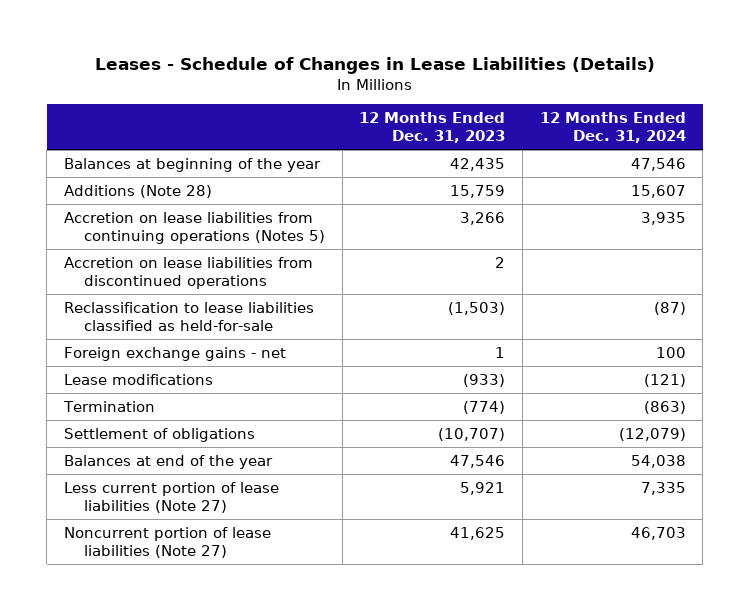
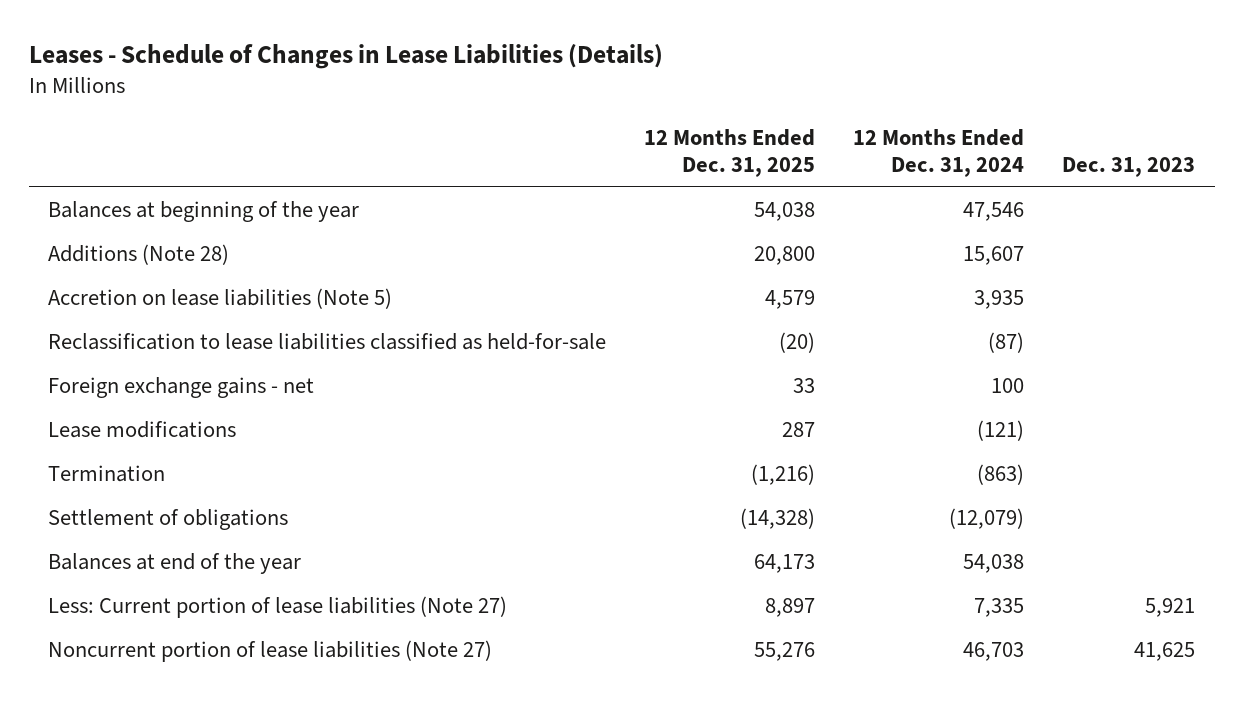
- | 12 Months Ended Dec. 31, 2023 | 12 Months Ended Dec. 31, 2024
+ | 12 Months Ended Dec. 31, 2025 | 12 Months Ended Dec. 31, 2024 | Dec. 31, 2023
- Accretion on lease liabilities from continuing operations (Notes 5) | 3,266 | 3,935
- Accretion on lease liabilities from discontinued operations | 2 |
+ Accretion on lease liabilities (Note 5) | 4,579 | 3,935 |
- Less current portion of lease liabilities (Note 27) | 5,921 | 7,335
+ Less: Current portion of lease liabilities (Note 27) | 8,897 | 7,335 | 5,921

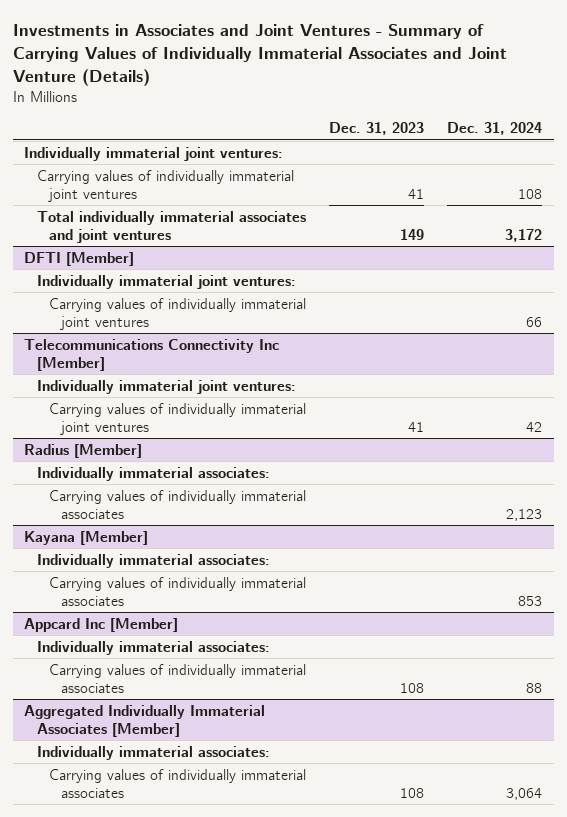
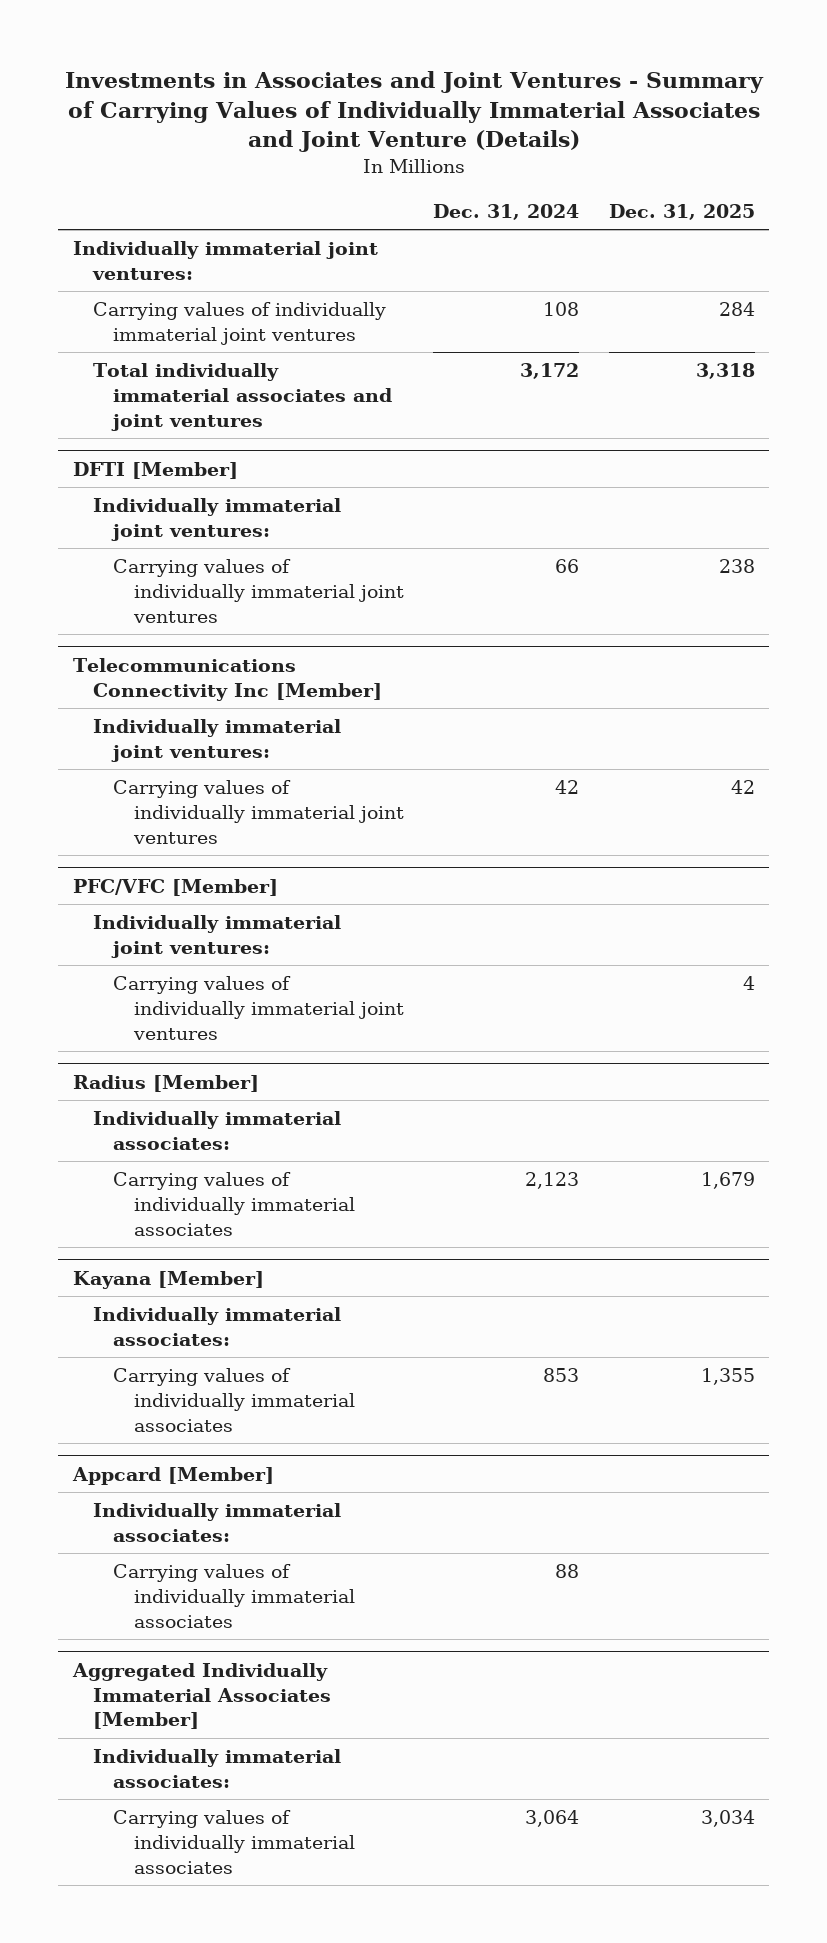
- | Dec. 31, 2023 | Dec. 31, 2024
+ | Dec. 31, 2024 | Dec. 31, 2025
+ PFC/VFC [Member]
+ Individually immaterial joint ventures:
+ Carrying values of individually immaterial joint ventures | | 4
- Appcard Inc [Member]
+ Appcard [Member]

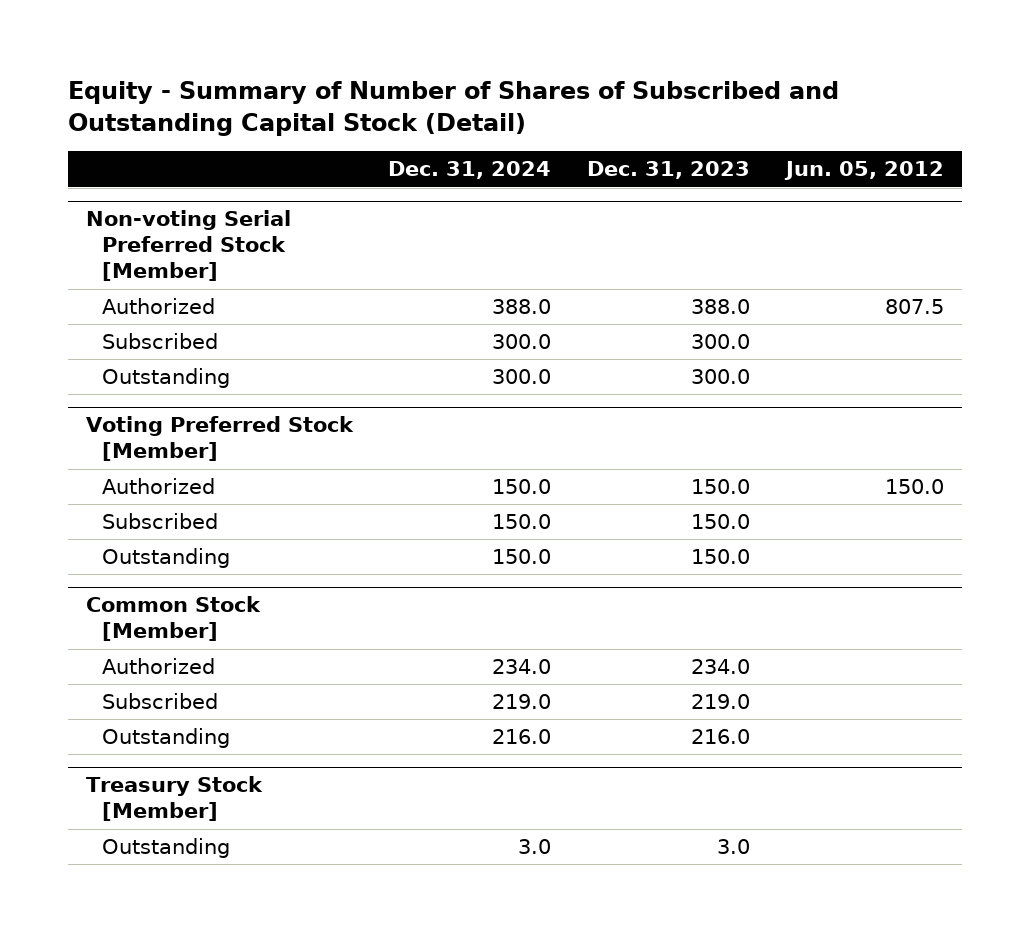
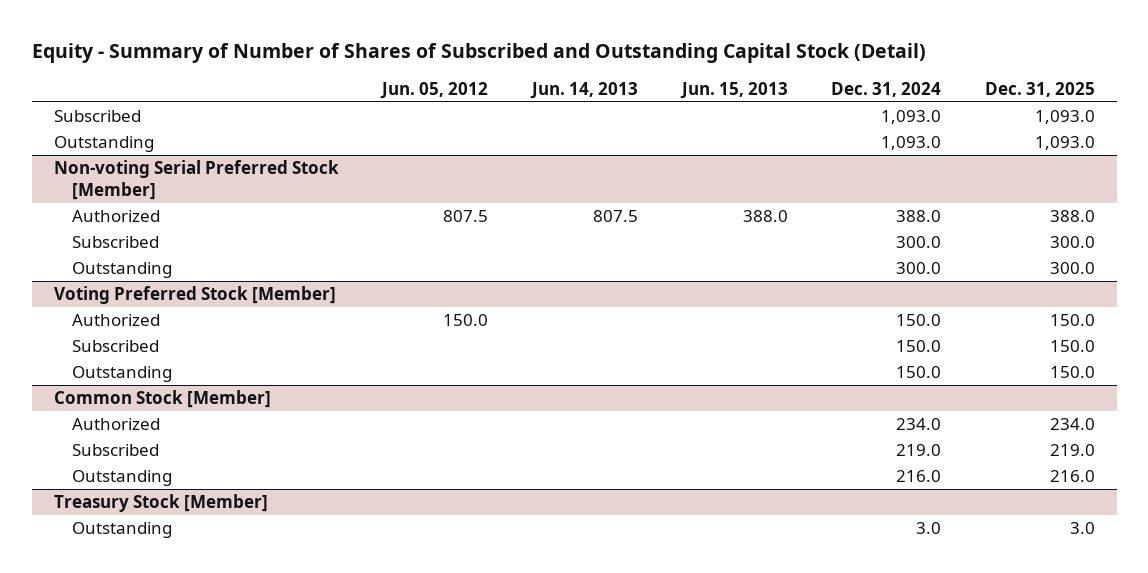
- | Dec. 31, 2024 | Dec. 31, 2023 | Jun. 05, 2012
+ | Jun. 05, 2012 | Jun. 14, 2013 | Jun. 15, 2013 | Dec. 31, 2024 | Dec. 31, 2025
+ Subscribed | | | | 1,093.0 | 1,093.0
+ Outstanding | | | | 1,093.0 | 1,093.0

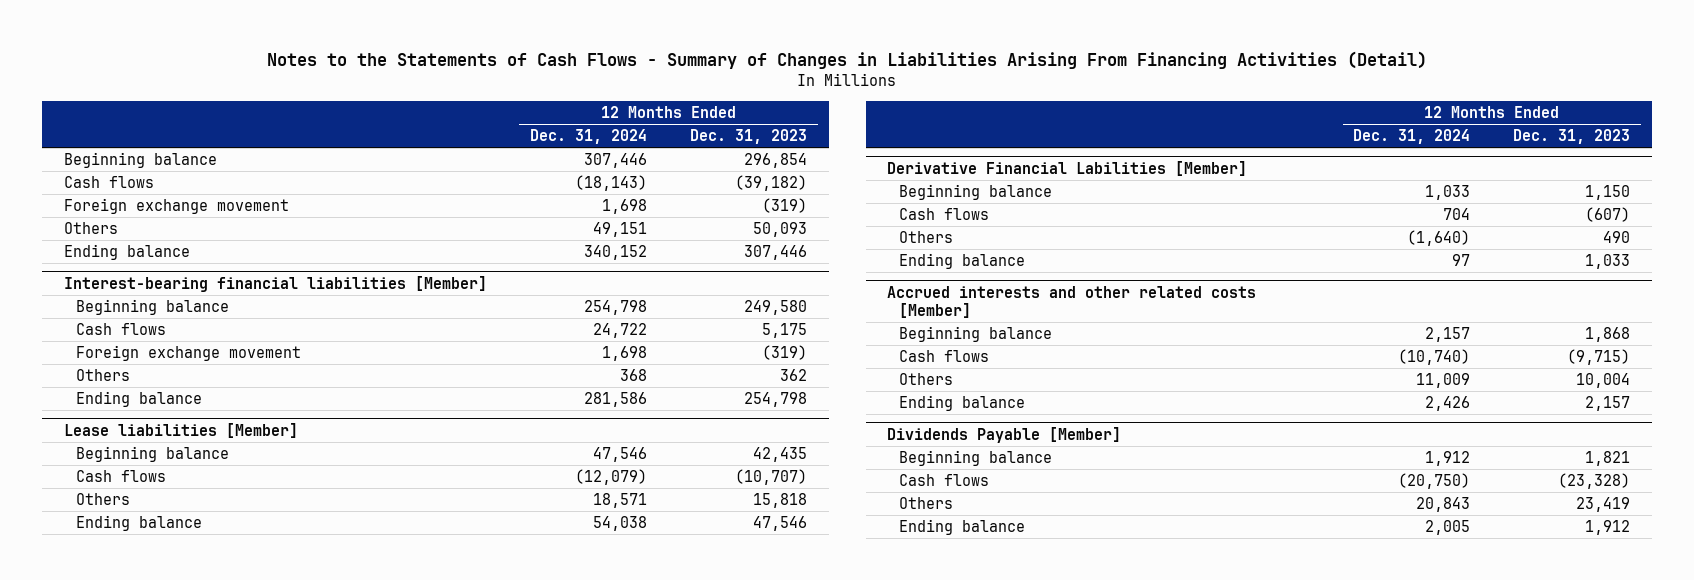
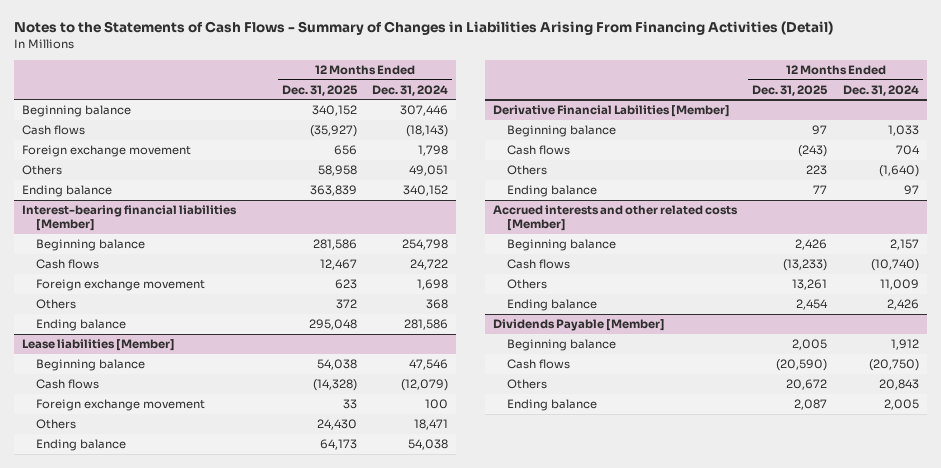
- | 12 Months Ended Dec. 31, 2024 | 12 Months Ended Dec. 31, 2023
+ | 12 Months Ended Dec. 31, 2025 | 12 Months Ended Dec. 31, 2024
- Foreign exchange movement | 1,698 | (319)
- Others | 49,151 | 50,093
+ Foreign exchange movement | 656 | 1,798
+ Others | 58,958 | 49,051
@ Lease liabilities [Member]
- Others | 18,571 | 15,818
+ Foreign exchange movement | 33 | 100
+ Others | 24,430 | 18,471

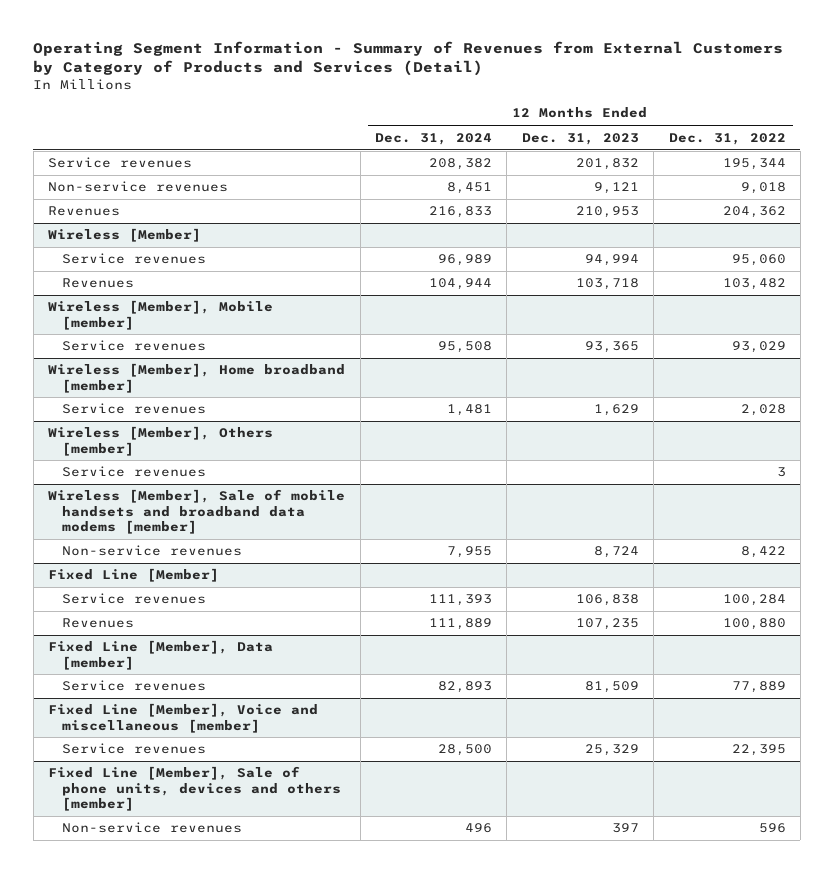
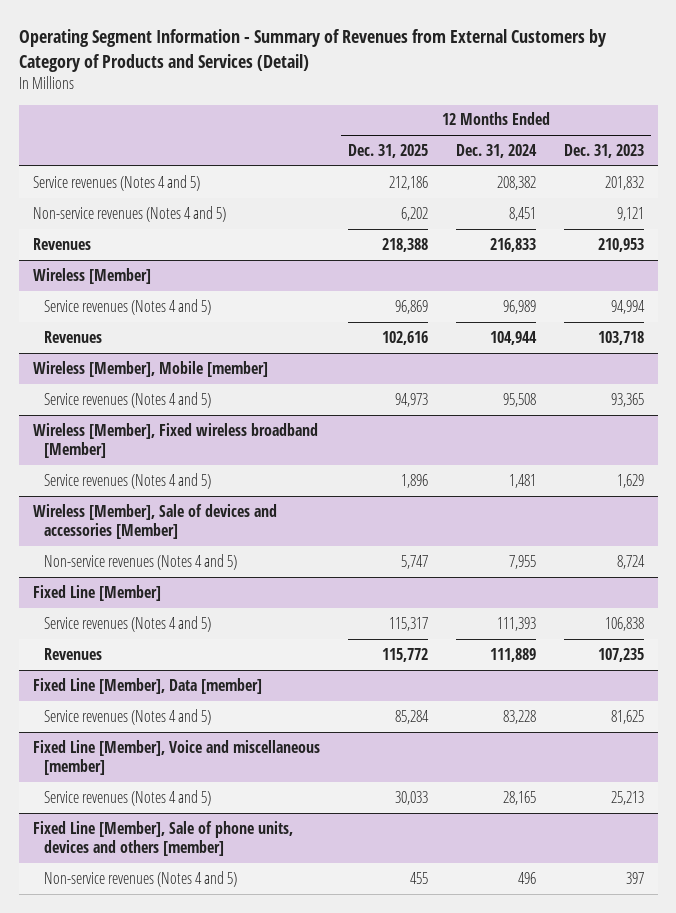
- | 12 Months Ended Dec. 31, 2024 | 12 Months Ended Dec. 31, 2023 | 12 Months Ended Dec. 31, 2022
+ | 12 Months Ended Dec. 31, 2025 | 12 Months Ended Dec. 31, 2024 | 12 Months Ended Dec. 31, 2023
- Service revenues | 208,382 | 201,832 | 195,344
- Non-service revenues | 8,451 | 9,121 | 9,018
+ Service revenues (Notes 4 and 5) | 212,186 | 208,382 | 201,832
+ Non-service revenues (Notes 4 and 5) | 6,202 | 8,451 | 9,121
@ Wireless [Member]
- Service revenues | 96,989 | 94,994 | 95,060
+ Service revenues (Notes 4 and 5) | 96,869 | 96,989 | 94,994
@ Wireless [Member], Mobile [member]
- Service revenues | 95,508 | 93,365 | 93,029
- Wireless [Member], Home broadband [member]
- Service revenues | 1,481 | 1,629 | 2,028
- Wireless [Member], Others [member]
- Service revenues | | | 3
- Wireless [Member], Sale of mobile handsets and broadband data modems [member]
- Non-service revenues | 7,955 | 8,724 | 8,422
@ Wireless [Member], Mobile [member]
+ Service revenues (Notes 4 and 5) | 94,973 | 95,508 | 93,365
+ Wireless [Member], Fixed wireless broadband [Member]
+ Service revenues (Notes 4 and 5) | 1,896 | 1,481 | 1,629
+ Wireless [Member], Sale of devices and accessories [Member]
+ Non-service revenues (Notes 4 and 5) | 5,747 | 7,955 | 8,724
@ Fixed Line [Member]
- Service revenues | 111,393 | 106,838 | 100,284
+ Service revenues (Notes 4 and 5) | 115,317 | 111,393 | 106,838
@ Fixed Line [Member], Data [member]
- Service revenues | 82,893 | 81,509 | 77,889
+ Service revenues (Notes 4 and 5) | 85,284 | 83,228 | 81,625
@ Fixed Line [Member], Voice and miscellaneous [member]
- Service revenues | 28,500 | 25,329 | 22,395
+ Service revenues (Notes 4 and 5) | 30,033 | 28,165 | 25,213
@ Fixed Line [Member], Sale of phone units, devices and others [member]
- Non-service revenues | 496 | 397 | 596
+ Non-service revenues (Notes 4 and 5) | 455 | 496 | 397

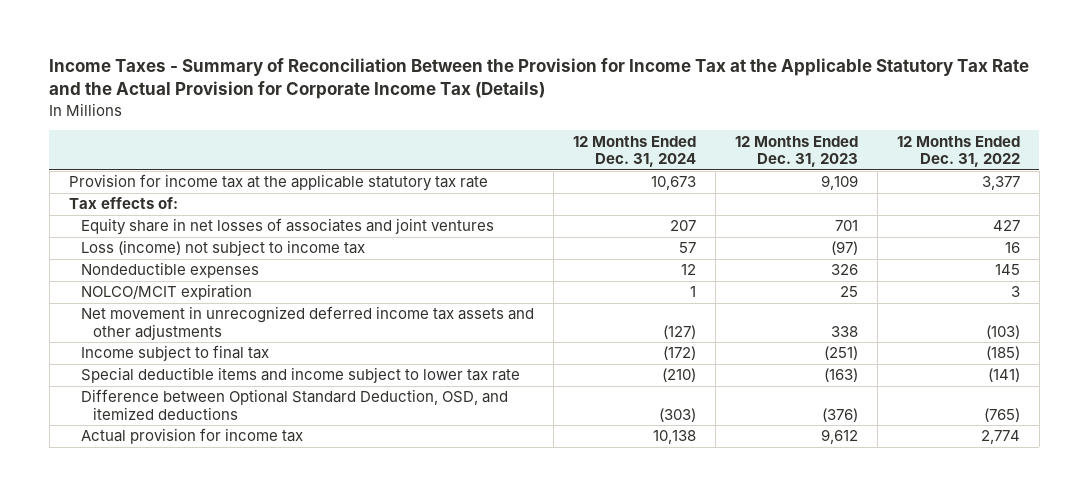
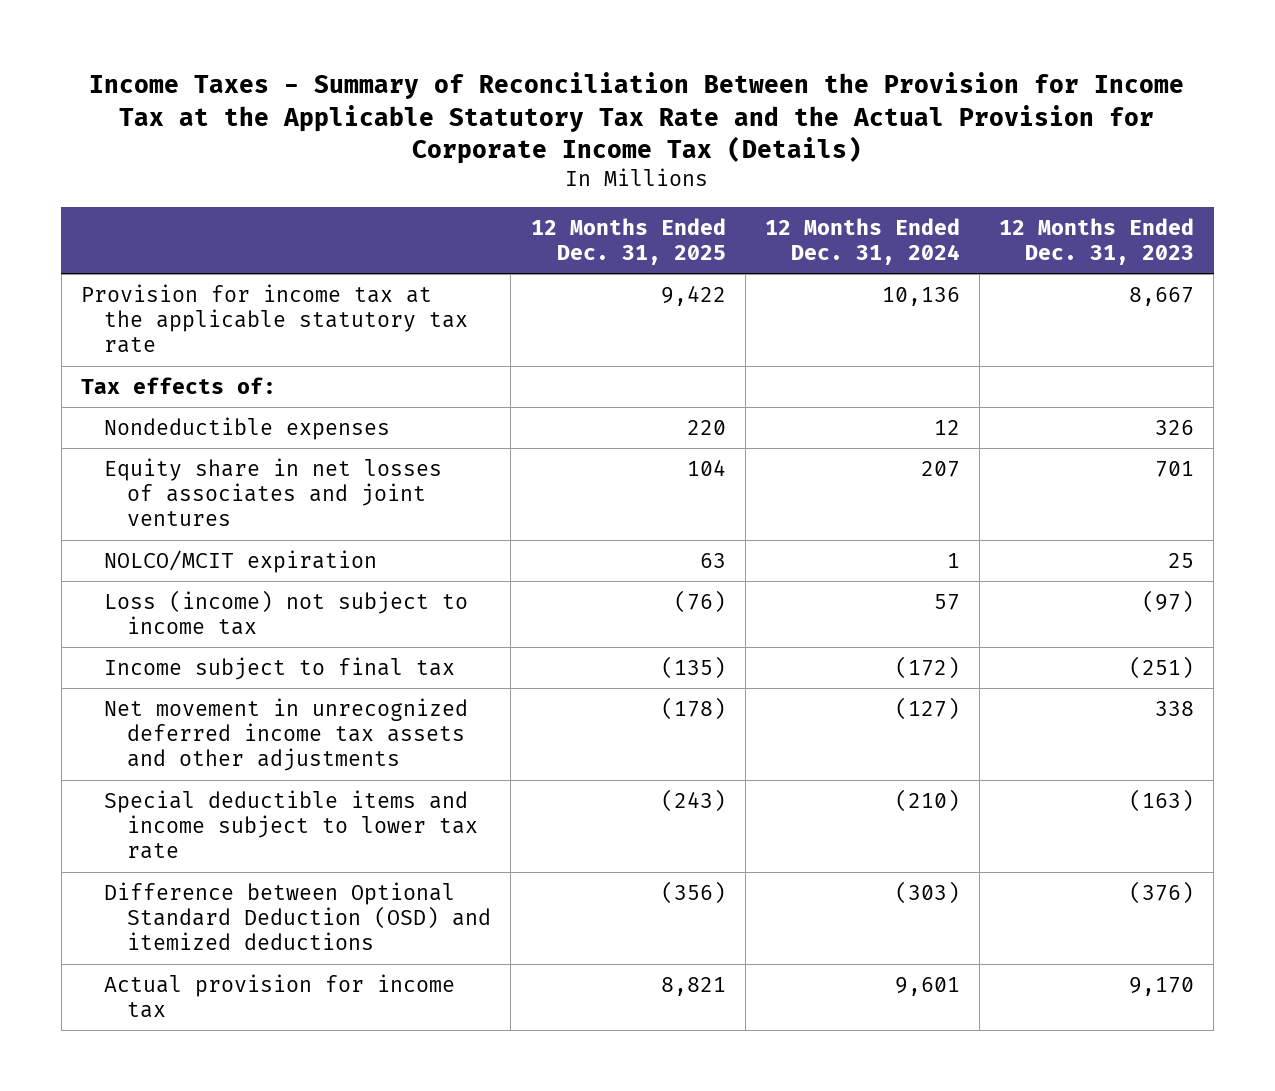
- | 12 Months Ended Dec. 31, 2024 | 12 Months Ended Dec. 31, 2023 | 12 Months Ended Dec. 31, 2022
+ | 12 Months Ended Dec. 31, 2025 | 12 Months Ended Dec. 31, 2024 | 12 Months Ended Dec. 31, 2023
- Provision for income tax at the applicable statutory tax rate | 10,673 | 9,109 | 3,377
+ Provision for income tax at the applicable statutory tax rate | 9,422 | 10,136 | 8,667
moved down: Equity share in net losses of associates and joint ventures | 104 | 207 | 701
moved down: Loss (income) not subject to income tax | (76) | 57 | (97)
moved down: Net movement in unrecognized deferred income tax assets and other adjustments | (178) | (127) | 338
- Difference between Optional Standard Deduction, OSD, and itemized deductions | (303) | (376) | (765)
- Actual provision for income tax | 10,138 | 9,612 | 2,774
+ Difference between Optional Standard Deduction (OSD) and itemized deductions | (356) | (303) | (376)
+ Actual provision for income tax | 8,821 | 9,601 | 9,170

